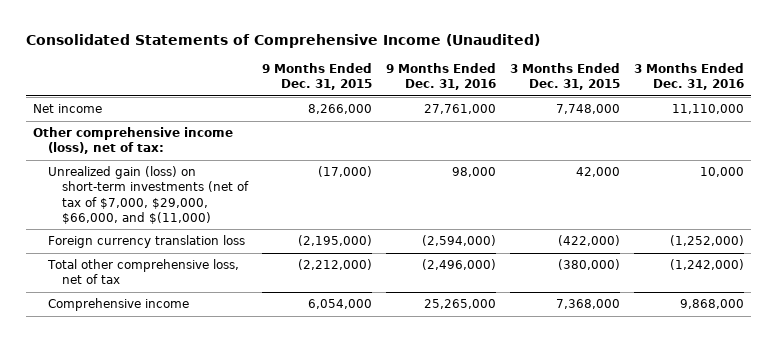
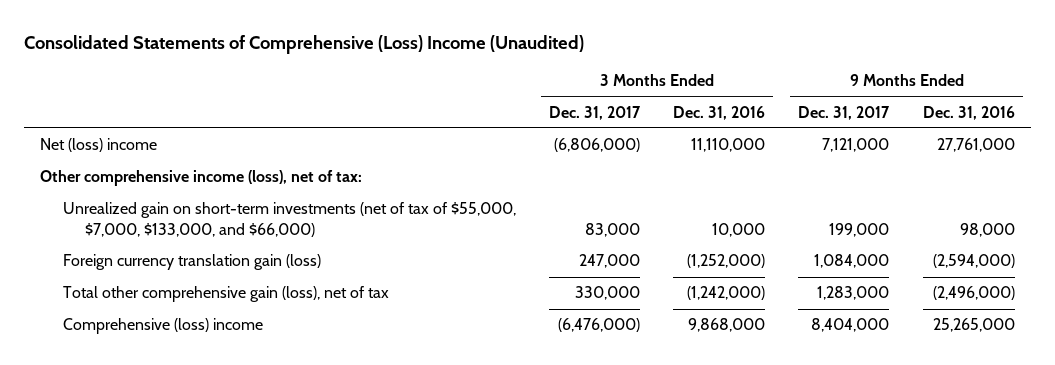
- Consolidated Statements of Comprehensive Income (Unaudited)
+ Consolidated Statements of Comprehensive (Loss) Income (Unaudited)
- | 9 Months Ended Dec. 31, 2015 | 9 Months Ended Dec. 31, 2016 | 3 Months Ended Dec. 31, 2015 | 3 Months Ended Dec. 31, 2016
+ | 3 Months Ended Dec. 31, 2017 | 3 Months Ended Dec. 31, 2016 | 9 Months Ended Dec. 31, 2017 | 9 Months Ended Dec. 31, 2016
- Net income | 8,266,000 | 27,761,000 | 7,748,000 | 11,110,000
+ Net (loss) income | (6,806,000) | 11,110,000 | 7,121,000 | 27,761,000
- Unrealized gain (loss) on short-term investments (net of tax of $7,000, $29,000, $66,000, and $(11,000) | (17,000) | 98,000 | 42,000 | 10,000
- Foreign currency translation loss | (2,195,000) | (2,594,000) | (422,000) | (1,252,000)
- Total other comprehensive loss, net of tax | (2,212,000) | (2,496,000) | (380,000) | (1,242,000)
- Comprehensive income | 6,054,000 | 25,265,000 | 7,368,000 | 9,868,000
+ Unrealized gain on short-term investments (net of tax of $55,000, $7,000, $133,000, and $66,000) | 83,000 | 10,000 | 199,000 | 98,000
+ Foreign currency translation gain (loss) | 247,000 | (1,252,000) | 1,084,000 | (2,594,000)
+ Total other comprehensive gain (loss), net of tax | 330,000 | (1,242,000) | 1,283,000 | (2,496,000)
+ Comprehensive (loss) income | (6,476,000) | 9,868,000 | 8,404,000 | 25,265,000

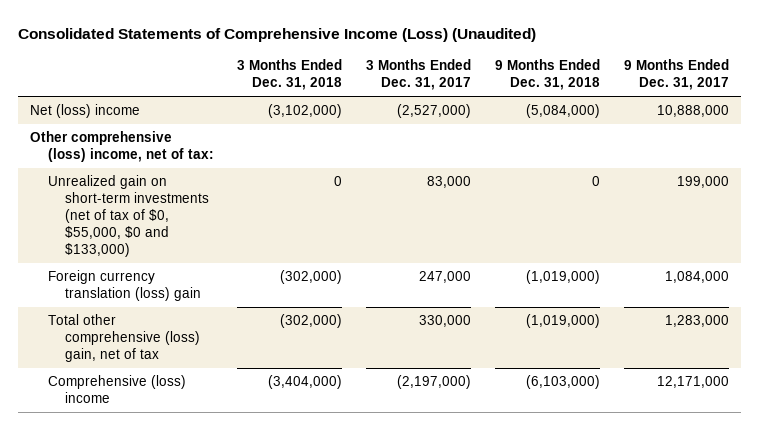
- Consolidated Statements of Comprehensive (Loss) Income (Unaudited)
+ Consolidated Statements of Comprehensive Income (Loss) (Unaudited)
- | 3 Months Ended Dec. 31, 2017 | 3 Months Ended Dec. 31, 2016 | 9 Months Ended Dec. 31, 2017 | 9 Months Ended Dec. 31, 2016
+ | 3 Months Ended Dec. 31, 2018 | 3 Months Ended Dec. 31, 2017 | 9 Months Ended Dec. 31, 2018 | 9 Months Ended Dec. 31, 2017
- Net (loss) income | (6,806,000) | 11,110,000 | 7,121,000 | 27,761,000
- Other comprehensive income (loss), net of tax:
- Unrealized gain on short-term investments (net of tax of $55,000, $7,000, $133,000, and $66,000) | 83,000 | 10,000 | 199,000 | 98,000
- Foreign currency translation gain (loss) | 247,000 | (1,252,000) | 1,084,000 | (2,594,000)
- Total other comprehensive gain (loss), net of tax | 330,000 | (1,242,000) | 1,283,000 | (2,496,000)
- Comprehensive (loss) income | (6,476,000) | 9,868,000 | 8,404,000 | 25,265,000
+ Net (loss) income | (3,102,000) | (2,527,000) | (5,084,000) | 10,888,000
+ Other comprehensive (loss) income, net of tax:
+ Unrealized gain on short-term investments (net of tax of $0, $55,000, $0 and $133,000) | 0 | 83,000 | 0 | 199,000
+ Foreign currency translation (loss) gain | (302,000) | 247,000 | (1,019,000) | 1,084,000
+ Total other comprehensive (loss) gain, net of tax | (302,000) | 330,000 | (1,019,000) | 1,283,000
+ Comprehensive (loss) income | (3,404,000) | (2,197,000) | (6,103,000) | 12,171,000

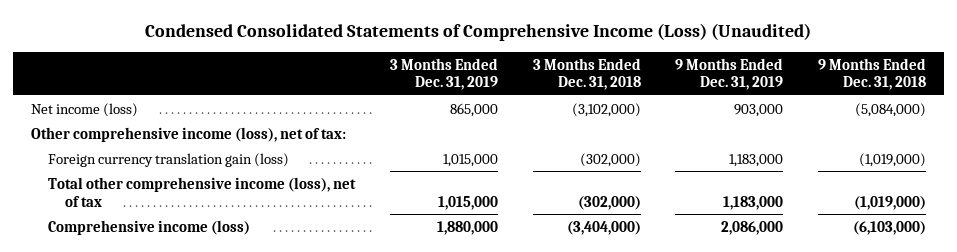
- Consolidated Statements of Comprehensive Income (Loss) (Unaudited)
+ Condensed Consolidated Statements of Comprehensive Income (Loss) (Unaudited)
- | 3 Months Ended Dec. 31, 2018 | 3 Months Ended Dec. 31, 2017 | 9 Months Ended Dec. 31, 2018 | 9 Months Ended Dec. 31, 2017
+ | 3 Months Ended Dec. 31, 2019 | 3 Months Ended Dec. 31, 2018 | 9 Months Ended Dec. 31, 2019 | 9 Months Ended Dec. 31, 2018
- Net (loss) income | (3,102,000) | (2,527,000) | (5,084,000) | 10,888,000
- Other comprehensive (loss) income, net of tax:
- Unrealized gain on short-term investments (net of tax of $0, $55,000, $0 and $133,000) | 0 | 83,000 | 0 | 199,000
- Foreign currency translation (loss) gain | (302,000) | 247,000 | (1,019,000) | 1,084,000
- Total other comprehensive (loss) gain, net of tax | (302,000) | 330,000 | (1,019,000) | 1,283,000
- Comprehensive (loss) income | (3,404,000) | (2,197,000) | (6,103,000) | 12,171,000
+ Net income (loss) | 865,000 | (3,102,000) | 903,000 | (5,084,000)
+ Other comprehensive income (loss), net of tax:
+ Foreign currency translation gain (loss) | 1,015,000 | (302,000) | 1,183,000 | (1,019,000)
+ Total other comprehensive income (loss), net of tax | 1,015,000 | (302,000) | 1,183,000 | (1,019,000)
+ Comprehensive income (loss) | 1,880,000 | (3,404,000) | 2,086,000 | (6,103,000)

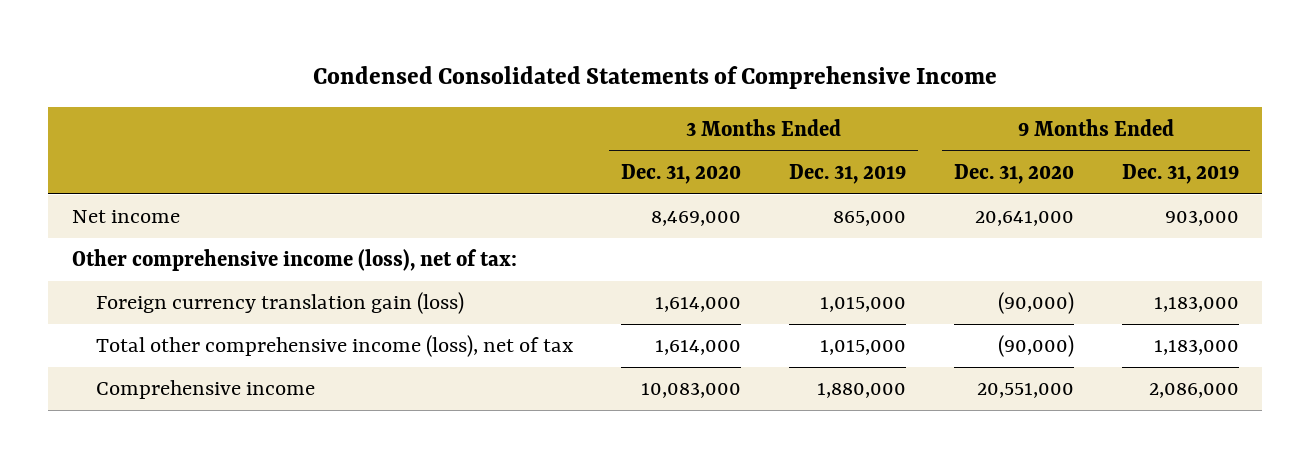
- Condensed Consolidated Statements of Comprehensive Income (Loss) (Unaudited)
+ Condensed Consolidated Statements of Comprehensive Income
- | 3 Months Ended Dec. 31, 2019 | 3 Months Ended Dec. 31, 2018 | 9 Months Ended Dec. 31, 2019 | 9 Months Ended Dec. 31, 2018
+ | 3 Months Ended Dec. 31, 2020 | 3 Months Ended Dec. 31, 2019 | 9 Months Ended Dec. 31, 2020 | 9 Months Ended Dec. 31, 2019
- Net income (loss) | 865,000 | (3,102,000) | 903,000 | (5,084,000)
+ Net income | 8,469,000 | 865,000 | 20,641,000 | 903,000
- Comprehensive income (loss) | 1,880,000 | (3,404,000) | 2,086,000 | (6,103,000)
+ Comprehensive income | 10,083,000 | 1,880,000 | 20,551,000 | 2,086,000

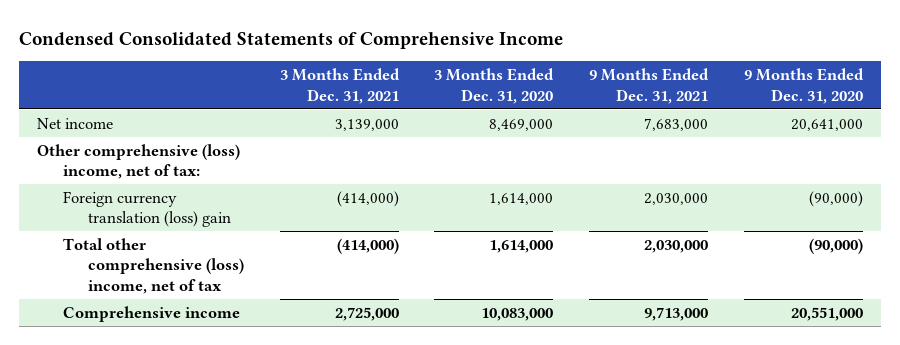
- | 3 Months Ended Dec. 31, 2020 | 3 Months Ended Dec. 31, 2019 | 9 Months Ended Dec. 31, 2020 | 9 Months Ended Dec. 31, 2019
+ | 3 Months Ended Dec. 31, 2021 | 3 Months Ended Dec. 31, 2020 | 9 Months Ended Dec. 31, 2021 | 9 Months Ended Dec. 31, 2020
- Other comprehensive income (loss), net of tax:
- Foreign currency translation gain (loss) | 1,614,000 | 1,015,000 | (90,000) | 1,183,000
- Total other comprehensive income (loss), net of tax | 1,614,000 | 1,015,000 | (90,000) | 1,183,000
+ Other comprehensive (loss) income, net of tax:
+ Foreign currency translation (loss) gain | (414,000) | 1,614,000 | 2,030,000 | (90,000)
+ Total other comprehensive (loss) income, net of tax | (414,000) | 1,614,000 | 2,030,000 | (90,000)

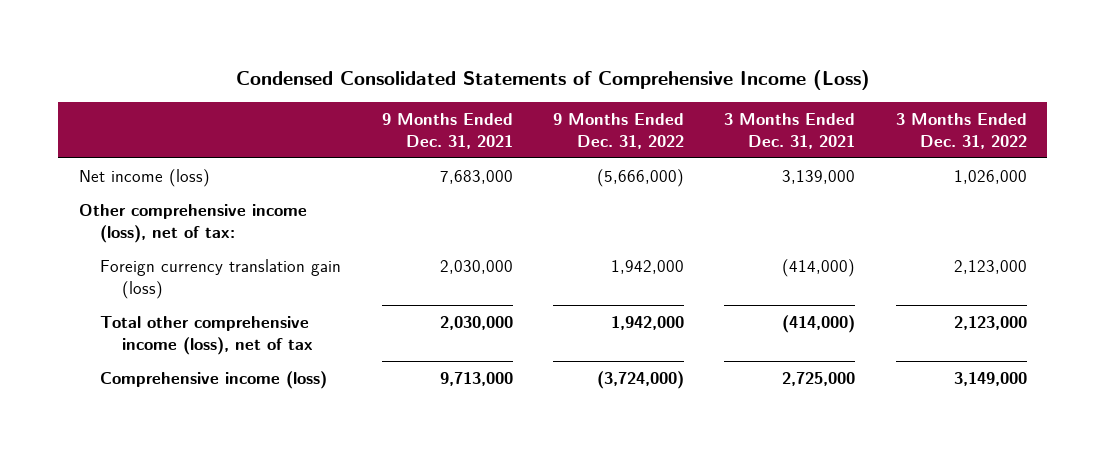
- Condensed Consolidated Statements of Comprehensive Income
+ Condensed Consolidated Statements of Comprehensive Income (Loss)
- | 3 Months Ended Dec. 31, 2021 | 3 Months Ended Dec. 31, 2020 | 9 Months Ended Dec. 31, 2021 | 9 Months Ended Dec. 31, 2020
+ | 9 Months Ended Dec. 31, 2021 | 9 Months Ended Dec. 31, 2022 | 3 Months Ended Dec. 31, 2021 | 3 Months Ended Dec. 31, 2022
- Net income | 3,139,000 | 8,469,000 | 7,683,000 | 20,641,000
- Other comprehensive (loss) income, net of tax:
- Foreign currency translation (loss) gain | (414,000) | 1,614,000 | 2,030,000 | (90,000)
- Total other comprehensive (loss) income, net of tax | (414,000) | 1,614,000 | 2,030,000 | (90,000)
- Comprehensive income | 2,725,000 | 10,083,000 | 9,713,000 | 20,551,000
+ Net income (loss) | 7,683,000 | (5,666,000) | 3,139,000 | 1,026,000
+ Other comprehensive income (loss), net of tax:
+ Foreign currency translation gain (loss) | 2,030,000 | 1,942,000 | (414,000) | 2,123,000
+ Total other comprehensive income (loss), net of tax | 2,030,000 | 1,942,000 | (414,000) | 2,123,000
+ Comprehensive income (loss) | 9,713,000 | (3,724,000) | 2,725,000 | 3,149,000

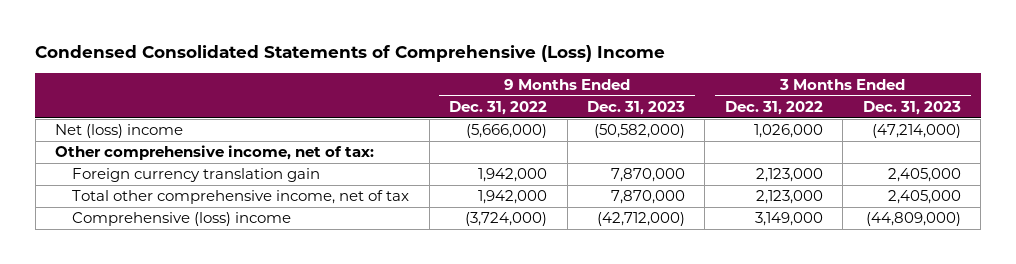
- Condensed Consolidated Statements of Comprehensive Income (Loss)
+ Condensed Consolidated Statements of Comprehensive (Loss) Income
- | 9 Months Ended Dec. 31, 2021 | 9 Months Ended Dec. 31, 2022 | 3 Months Ended Dec. 31, 2021 | 3 Months Ended Dec. 31, 2022
+ | 9 Months Ended Dec. 31, 2022 | 9 Months Ended Dec. 31, 2023 | 3 Months Ended Dec. 31, 2022 | 3 Months Ended Dec. 31, 2023
- Net income (loss) | 7,683,000 | (5,666,000) | 3,139,000 | 1,026,000
- Other comprehensive income (loss), net of tax:
- Foreign currency translation gain (loss) | 2,030,000 | 1,942,000 | (414,000) | 2,123,000
- Total other comprehensive income (loss), net of tax | 2,030,000 | 1,942,000 | (414,000) | 2,123,000
- Comprehensive income (loss) | 9,713,000 | (3,724,000) | 2,725,000 | 3,149,000
+ Net (loss) income | (5,666,000) | (50,582,000) | 1,026,000 | (47,214,000)
+ Other comprehensive income, net of tax:
+ Foreign currency translation gain | 1,942,000 | 7,870,000 | 2,123,000 | 2,405,000
+ Total other comprehensive income, net of tax | 1,942,000 | 7,870,000 | 2,123,000 | 2,405,000
+ Comprehensive (loss) income | (3,724,000) | (42,712,000) | 3,149,000 | (44,809,000)

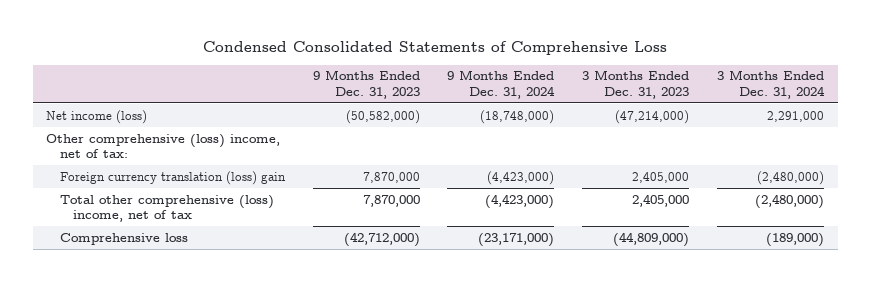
- Condensed Consolidated Statements of Comprehensive (Loss) Income
+ Condensed Consolidated Statements of Comprehensive Loss
- | 9 Months Ended Dec. 31, 2022 | 9 Months Ended Dec. 31, 2023 | 3 Months Ended Dec. 31, 2022 | 3 Months Ended Dec. 31, 2023
+ | 9 Months Ended Dec. 31, 2023 | 9 Months Ended Dec. 31, 2024 | 3 Months Ended Dec. 31, 2023 | 3 Months Ended Dec. 31, 2024
- Net (loss) income | (5,666,000) | (50,582,000) | 1,026,000 | (47,214,000)
- Other comprehensive income, net of tax:
- Foreign currency translation gain | 1,942,000 | 7,870,000 | 2,123,000 | 2,405,000
- Total other comprehensive income, net of tax | 1,942,000 | 7,870,000 | 2,123,000 | 2,405,000
- Comprehensive (loss) income | (3,724,000) | (42,712,000) | 3,149,000 | (44,809,000)
+ Net income (loss) | (50,582,000) | (18,748,000) | (47,214,000) | 2,291,000
+ Other comprehensive (loss) income, net of tax:
+ Foreign currency translation (loss) gain | 7,870,000 | (4,423,000) | 2,405,000 | (2,480,000)
+ Total other comprehensive (loss) income, net of tax | 7,870,000 | (4,423,000) | 2,405,000 | (2,480,000)
+ Comprehensive loss | (42,712,000) | (23,171,000) | (44,809,000) | (189,000)

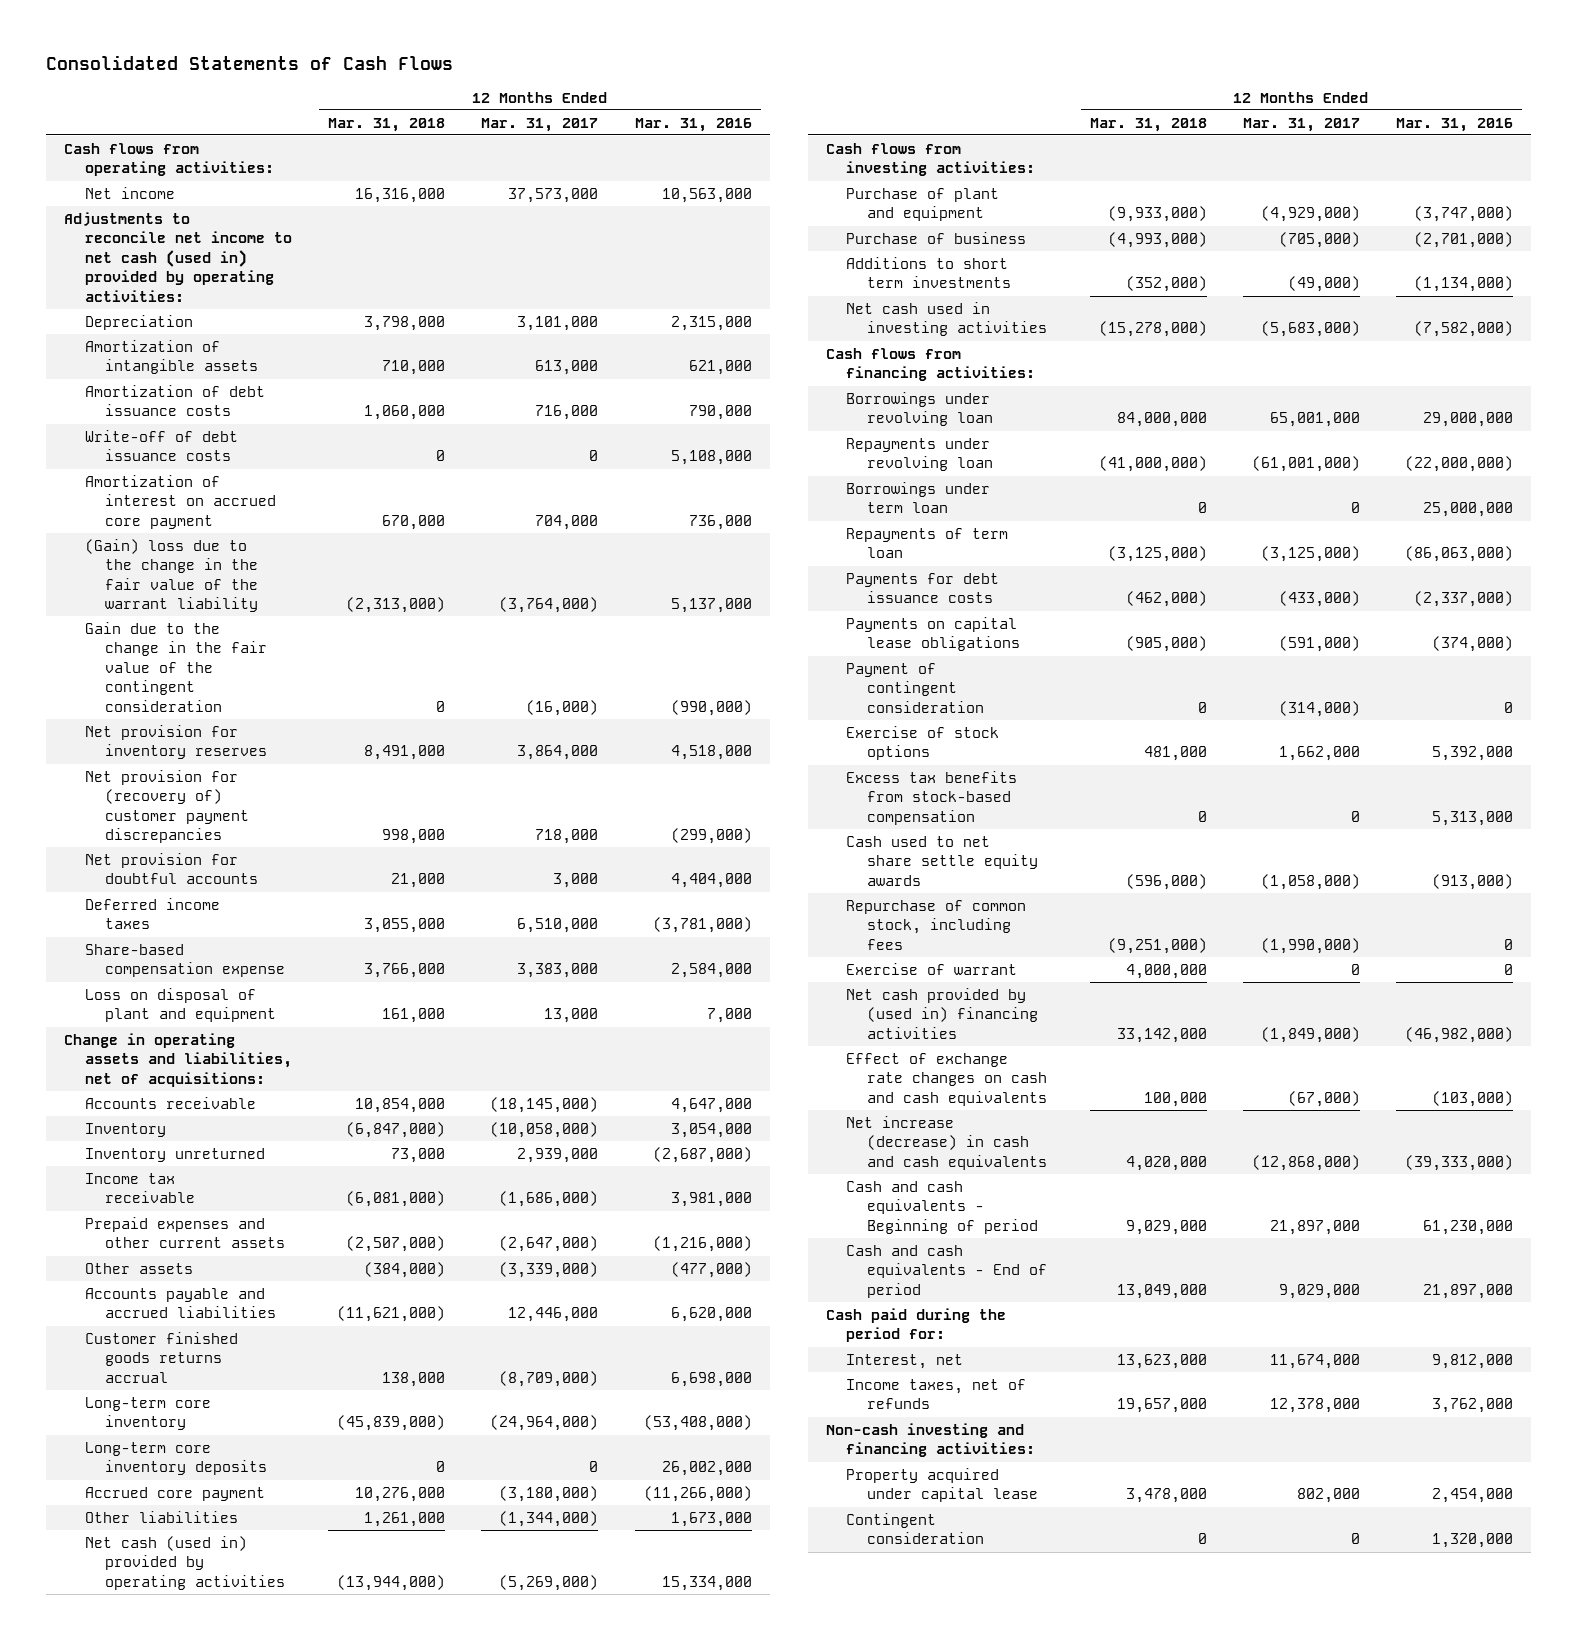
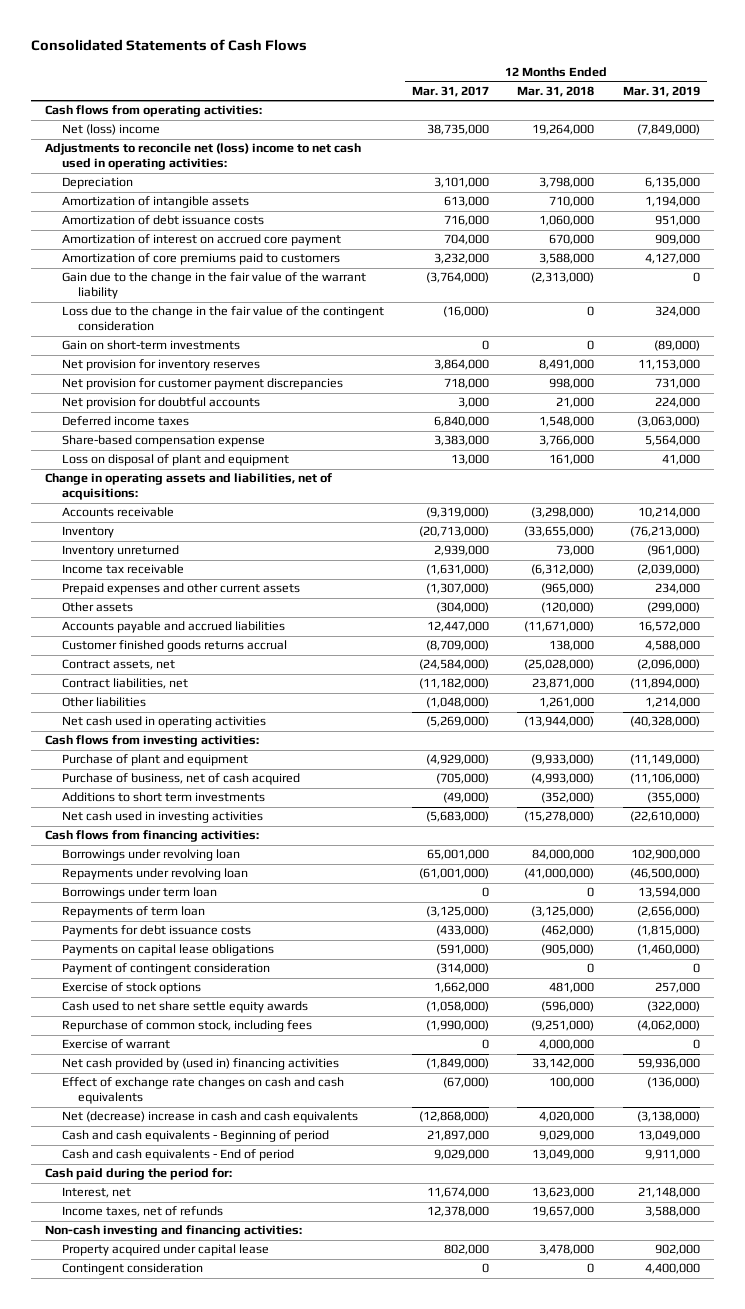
- | 12 Months Ended Mar. 31, 2018 | 12 Months Ended Mar. 31, 2017 | 12 Months Ended Mar. 31, 2016
+ | 12 Months Ended Mar. 31, 2017 | 12 Months Ended Mar. 31, 2018 | 12 Months Ended Mar. 31, 2019
- Net income | 16,316,000 | 37,573,000 | 10,563,000
- Adjustments to reconcile net income to net cash (used in) provided by operating activities:
+ Net (loss) income | 38,735,000 | 19,264,000 | (7,849,000)
+ Adjustments to reconcile net (loss) income to net cash used in operating activities:
- Write-off of debt issuance costs | 0 | 0 | 5,108,000
- (Gain) loss due to the change in the fair value of the warrant liability | (2,313,000) | (3,764,000) | 5,137,000
- Gain due to the change in the fair value of the contingent consideration | 0 | (16,000) | (990,000)
+ Amortization of core premiums paid to customers | 3,232,000 | 3,588,000 | 4,127,000
+ Gain due to the change in the fair value of the warrant liability | (3,764,000) | (2,313,000) | 0
+ Loss due to the change in the fair value of the contingent consideration | (16,000) | 0 | 324,000
+ Gain on short-term investments | 0 | 0 | (89,000)
- Net provision for (recovery of) customer payment discrepancies | 998,000 | 718,000 | (299,000)
+ Net provision for customer payment discrepancies | 718,000 | 998,000 | 731,000
- Deferred income taxes | 3,055,000 | 6,510,000 | (3,781,000)
+ Deferred income taxes | 6,840,000 | 1,548,000 | (3,063,000)
- Accounts receivable | 10,854,000 | (18,145,000) | 4,647,000
- Inventory | (6,847,000) | (10,058,000) | 3,054,000
+ Accounts receivable | (9,319,000) | (3,298,000) | 10,214,000
+ Inventory | (20,713,000) | (33,655,000) | (76,213,000)
- Income tax receivable | (6,081,000) | (1,686,000) | 3,981,000
- Prepaid expenses and other current assets | (2,507,000) | (2,647,000) | (1,216,000)
- Other assets | (384,000) | (3,339,000) | (477,000)
- Accounts payable and accrued liabilities | (11,621,000) | 12,446,000 | 6,620,000
+ Income tax receivable | (1,631,000) | (6,312,000) | (2,039,000)
+ Prepaid expenses and other current assets | (1,307,000) | (965,000) | 234,000
+ Other assets | (304,000) | (120,000) | (299,000)
+ Accounts payable and accrued liabilities | 12,447,000 | (11,671,000) | 16,572,000
- Long-term core inventory | (45,839,000) | (24,964,000) | (53,408,000)
- Long-term core inventory deposits | 0 | 0 | 26,002,000
- Accrued core payment | 10,276,000 | (3,180,000) | (11,266,000)
- Other liabilities | 1,261,000 | (1,344,000) | 1,673,000
- Net cash (used in) provided by operating activities | (13,944,000) | (5,269,000) | 15,334,000
+ Contract assets, net | (24,584,000) | (25,028,000) | (2,096,000)
+ Contract liabilities, net | (11,182,000) | 23,871,000 | (11,894,000)
+ Other liabilities | (1,048,000) | 1,261,000 | 1,214,000
+ Net cash used in operating activities | (5,269,000) | (13,944,000) | (40,328,000)
- Purchase of business | (4,993,000) | (705,000) | (2,701,000)
+ Purchase of business, net of cash acquired | (705,000) | (4,993,000) | (11,106,000)
- Excess tax benefits from stock-based compensation | 0 | 0 | 5,313,000
- Net increase (decrease) in cash and cash equivalents | 4,020,000 | (12,868,000) | (39,333,000)
+ Net (decrease) increase in cash and cash equivalents | (12,868,000) | 4,020,000 | (3,138,000)

